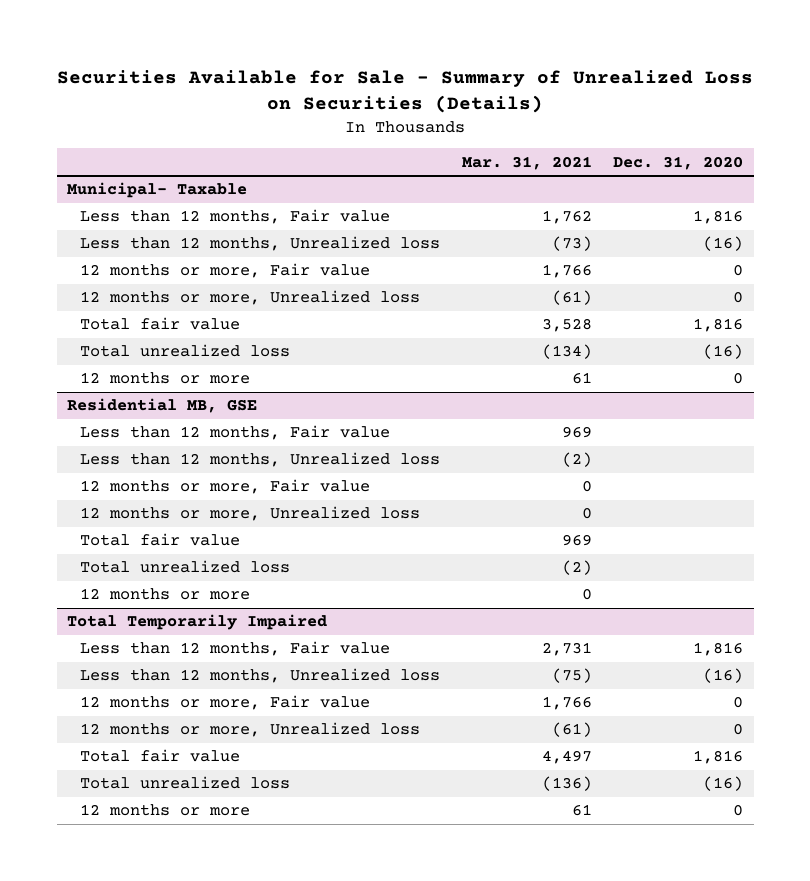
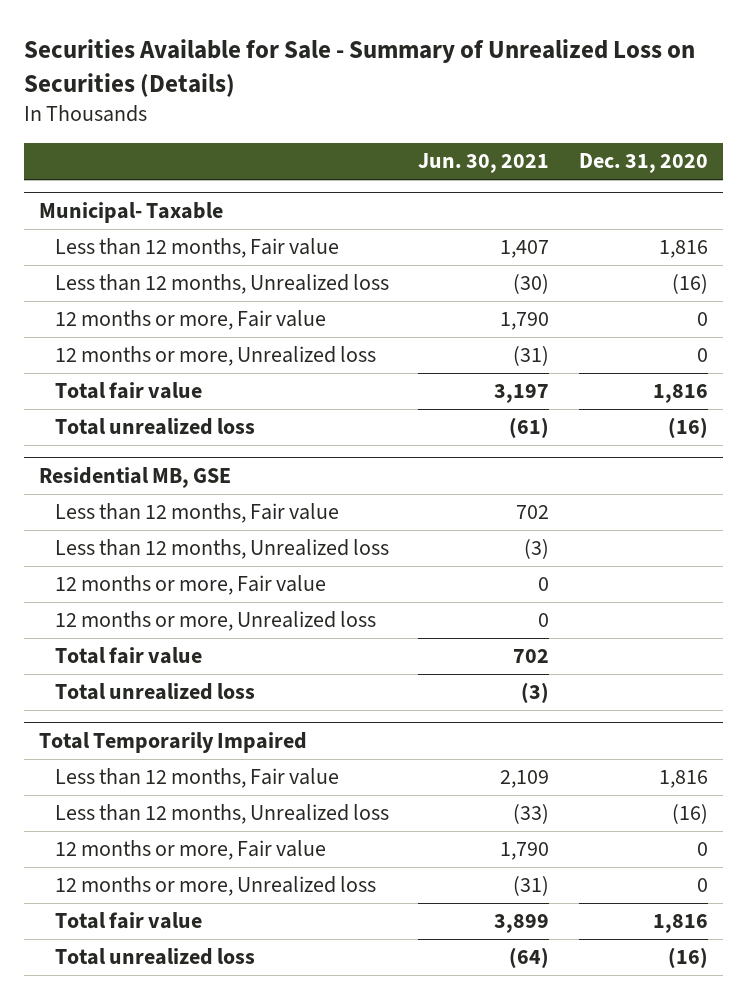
- | Mar. 31, 2021 | Dec. 31, 2020
+ | Jun. 30, 2021 | Dec. 31, 2020
@ Municipal- Taxable
- 12 months or more | 61 | 0
@ Residential MB, GSE
- 12 months or more | 0 |
@ Total Temporarily Impaired
- 12 months or more | 61 | 0

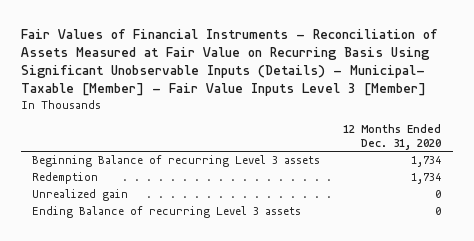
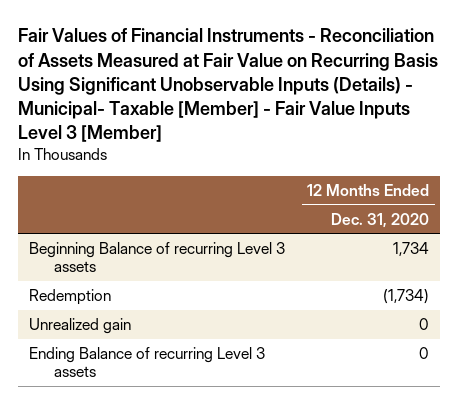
- Redemption | 1,734
+ Redemption | (1,734)

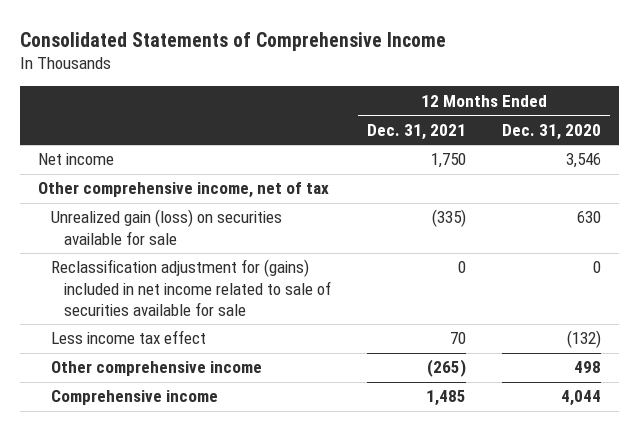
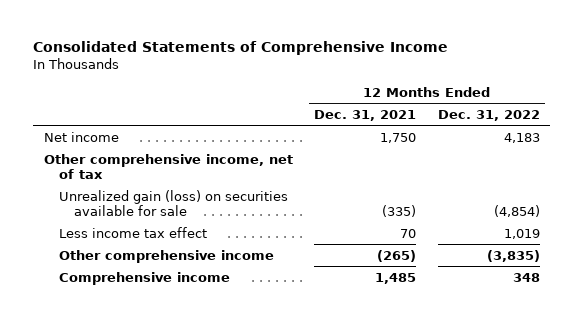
- | 12 Months Ended Dec. 31, 2021 | 12 Months Ended Dec. 31, 2020
+ | 12 Months Ended Dec. 31, 2021 | 12 Months Ended Dec. 31, 2022
- Reclassification adjustment for (gains) included in net income related to sale of securities available for sale | 0 | 0

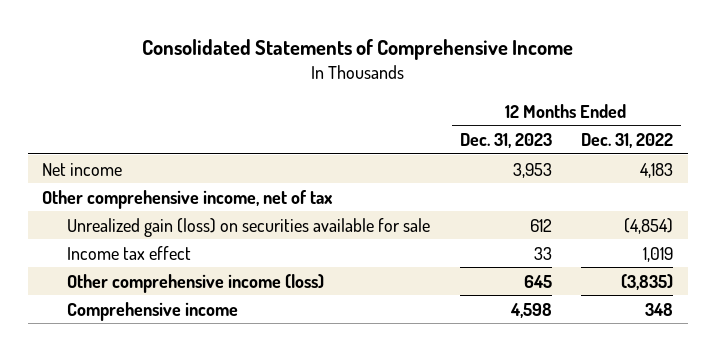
- | 12 Months Ended Dec. 31, 2021 | 12 Months Ended Dec. 31, 2022
+ | 12 Months Ended Dec. 31, 2023 | 12 Months Ended Dec. 31, 2022
- Less income tax effect | 70 | 1,019
- Other comprehensive income | (265) | (3,835)
+ Income tax effect | 33 | 1,019
+ Other comprehensive income (loss) | 645 | (3,835)

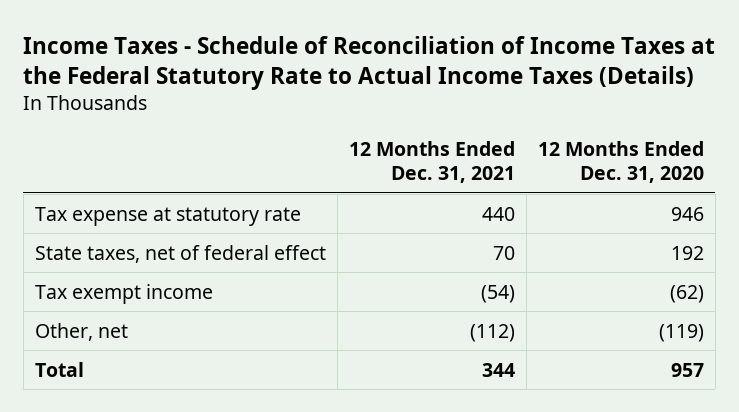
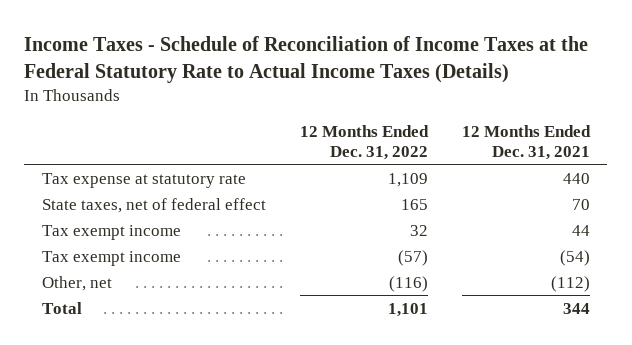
- | 12 Months Ended Dec. 31, 2021 | 12 Months Ended Dec. 31, 2020
+ | 12 Months Ended Dec. 31, 2022 | 12 Months Ended Dec. 31, 2021
+ Tax exempt income | 32 | 44

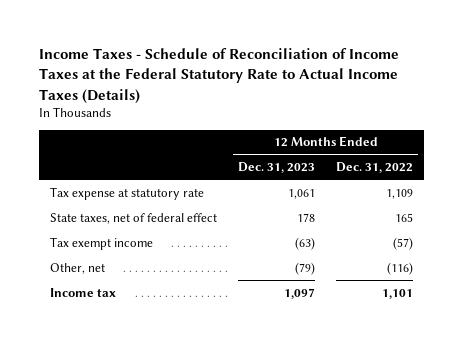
- | 12 Months Ended Dec. 31, 2022 | 12 Months Ended Dec. 31, 2021
+ | 12 Months Ended Dec. 31, 2023 | 12 Months Ended Dec. 31, 2022
- Tax exempt income | 32 | 44
- Total | 1,101 | 344
+ Income tax | 1,097 | 1,101

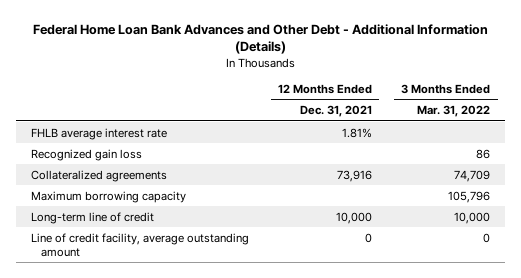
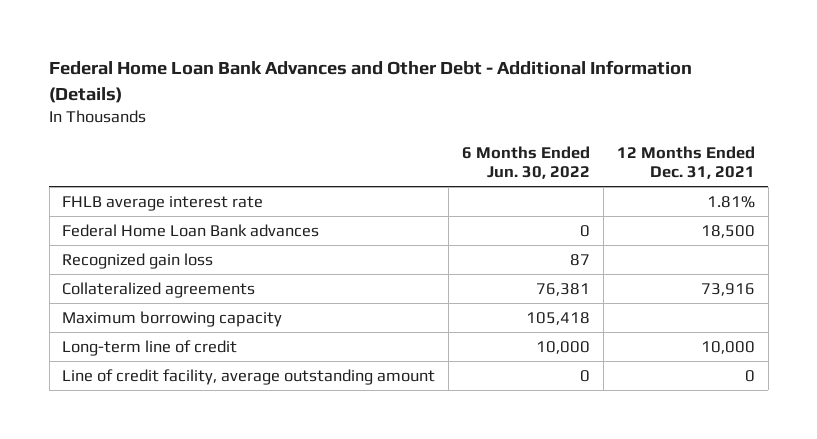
- | 12 Months Ended Dec. 31, 2021 | 3 Months Ended Mar. 31, 2022
+ | 6 Months Ended Jun. 30, 2022 | 12 Months Ended Dec. 31, 2021
+ Federal Home Loan Bank advances | 0 | 18,500

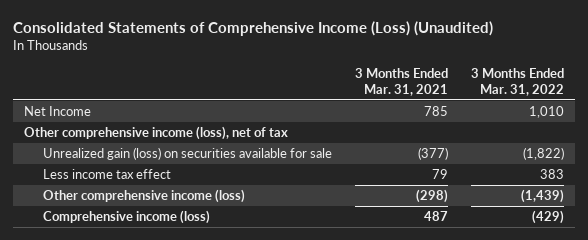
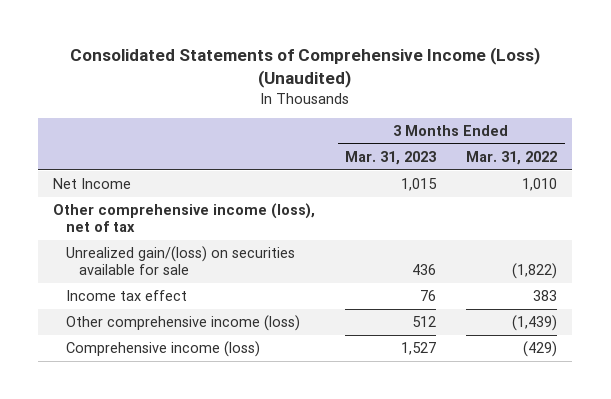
- | 3 Months Ended Mar. 31, 2021 | 3 Months Ended Mar. 31, 2022
+ | 3 Months Ended Mar. 31, 2023 | 3 Months Ended Mar. 31, 2022
- Unrealized gain (loss) on securities available for sale | (377) | (1,822)
- Less income tax effect | 79 | 383
+ Unrealized gain/(loss) on securities available for sale | 436 | (1,822)
+ Income tax effect | 76 | 383

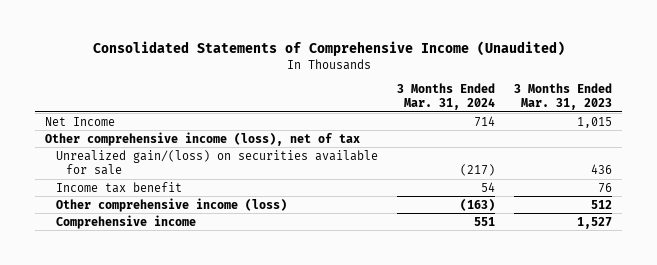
- Consolidated Statements of Comprehensive Income (Loss) (Unaudited)
+ Consolidated Statements of Comprehensive Income (Unaudited)
- | 3 Months Ended Mar. 31, 2023 | 3 Months Ended Mar. 31, 2022
+ | 3 Months Ended Mar. 31, 2024 | 3 Months Ended Mar. 31, 2023
- Income tax effect | 76 | 383
+ Income tax benefit | 54 | 76
- Comprehensive income (loss) | 1,527 | (429)
+ Comprehensive income | 551 | 1,527

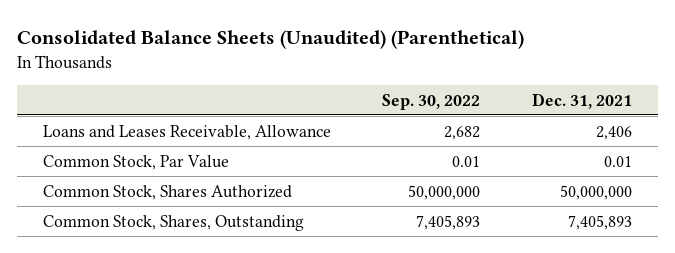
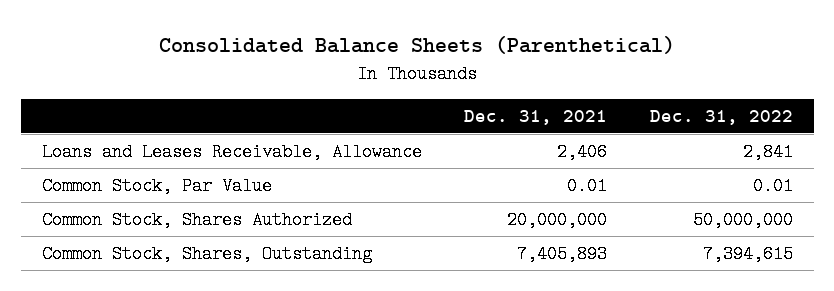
- Consolidated Balance Sheets (Unaudited) (Parenthetical)
+ Consolidated Balance Sheets (Parenthetical)
- | Sep. 30, 2022 | Dec. 31, 2021
+ | Dec. 31, 2021 | Dec. 31, 2022
- Common Stock, Shares Authorized | 50,000,000 | 50,000,000
+ Common Stock, Shares Authorized | 20,000,000 | 50,000,000

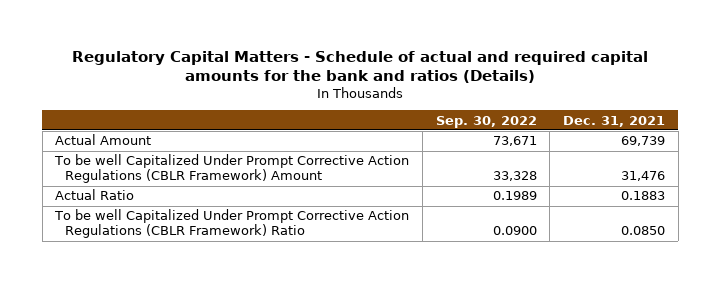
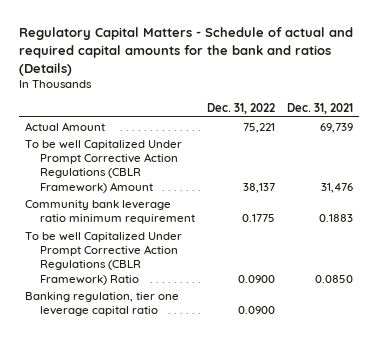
- | Sep. 30, 2022 | Dec. 31, 2021
+ | Dec. 31, 2022 | Dec. 31, 2021
- Actual Ratio | 0.1989 | 0.1883
+ Community bank leverage ratio minimum requirement | 0.1775 | 0.1883
+ Banking regulation, tier one leverage capital ratio | 0.0900 |

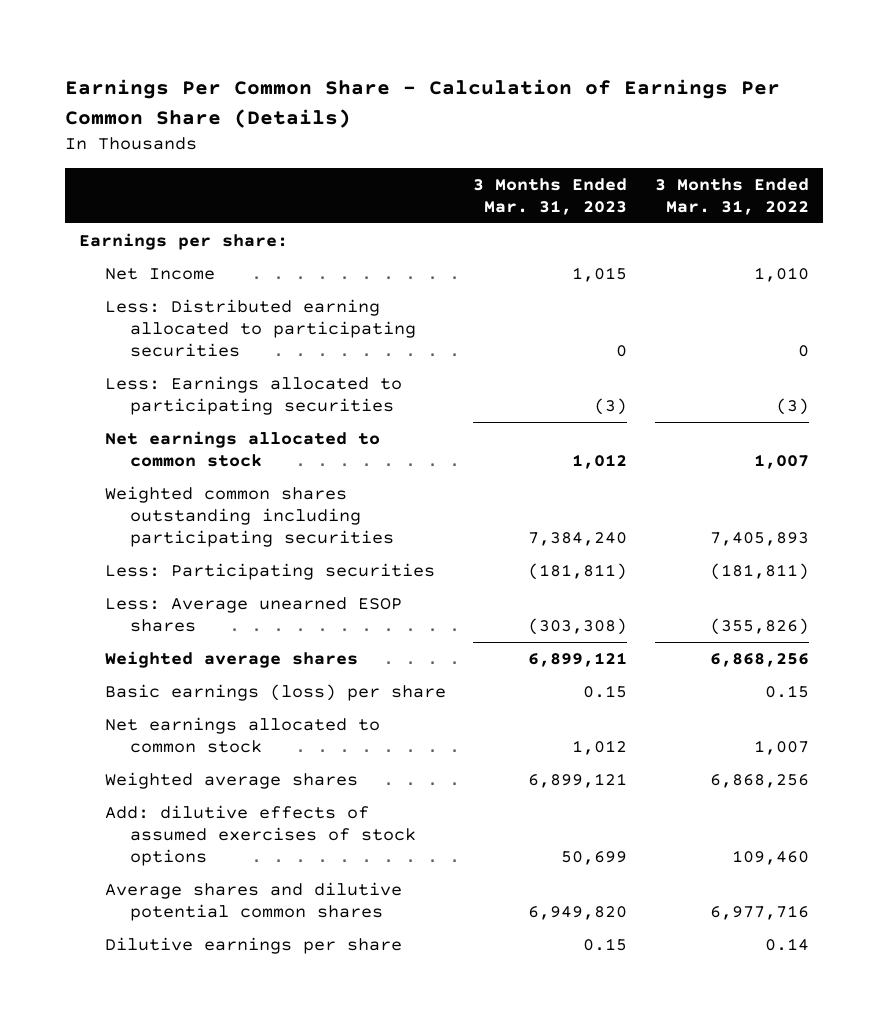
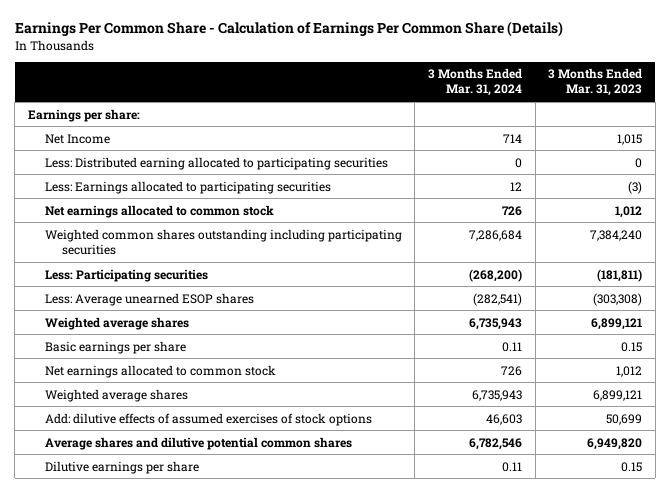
- | 3 Months Ended Mar. 31, 2023 | 3 Months Ended Mar. 31, 2022
+ | 3 Months Ended Mar. 31, 2024 | 3 Months Ended Mar. 31, 2023
- Basic earnings (loss) per share | 0.15 | 0.15
+ Basic earnings per share | 0.11 | 0.15

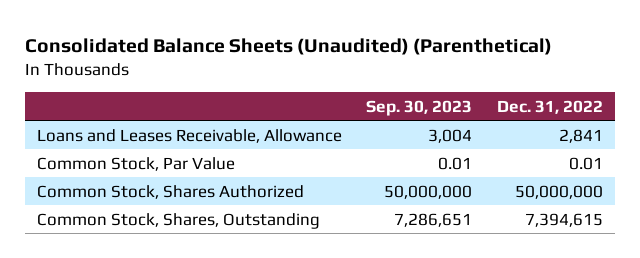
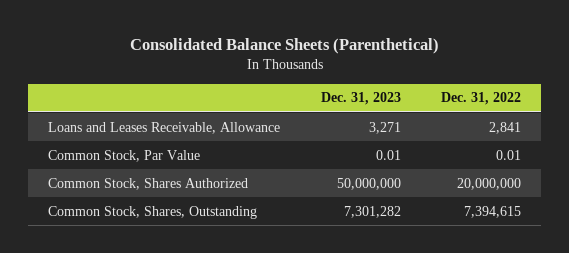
- Consolidated Balance Sheets (Unaudited) (Parenthetical)
+ Consolidated Balance Sheets (Parenthetical)
- | Sep. 30, 2023 | Dec. 31, 2022
+ | Dec. 31, 2023 | Dec. 31, 2022
- Common Stock, Shares Authorized | 50,000,000 | 50,000,000
+ Common Stock, Shares Authorized | 50,000,000 | 20,000,000

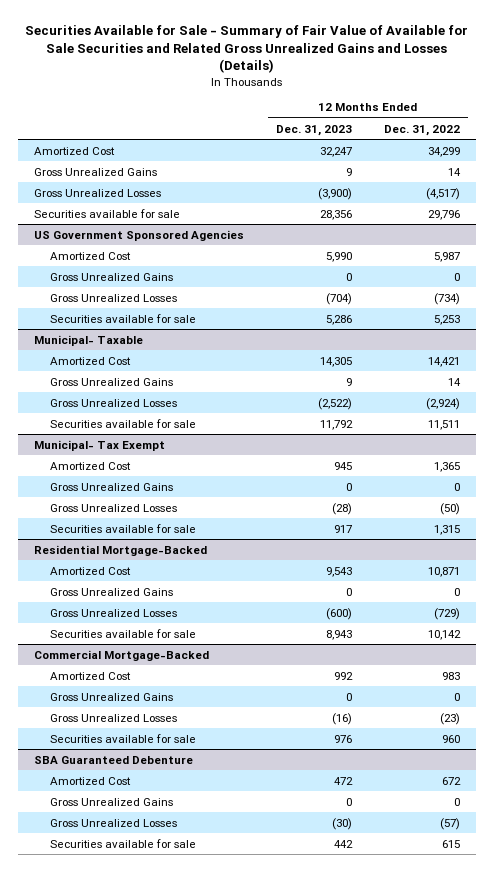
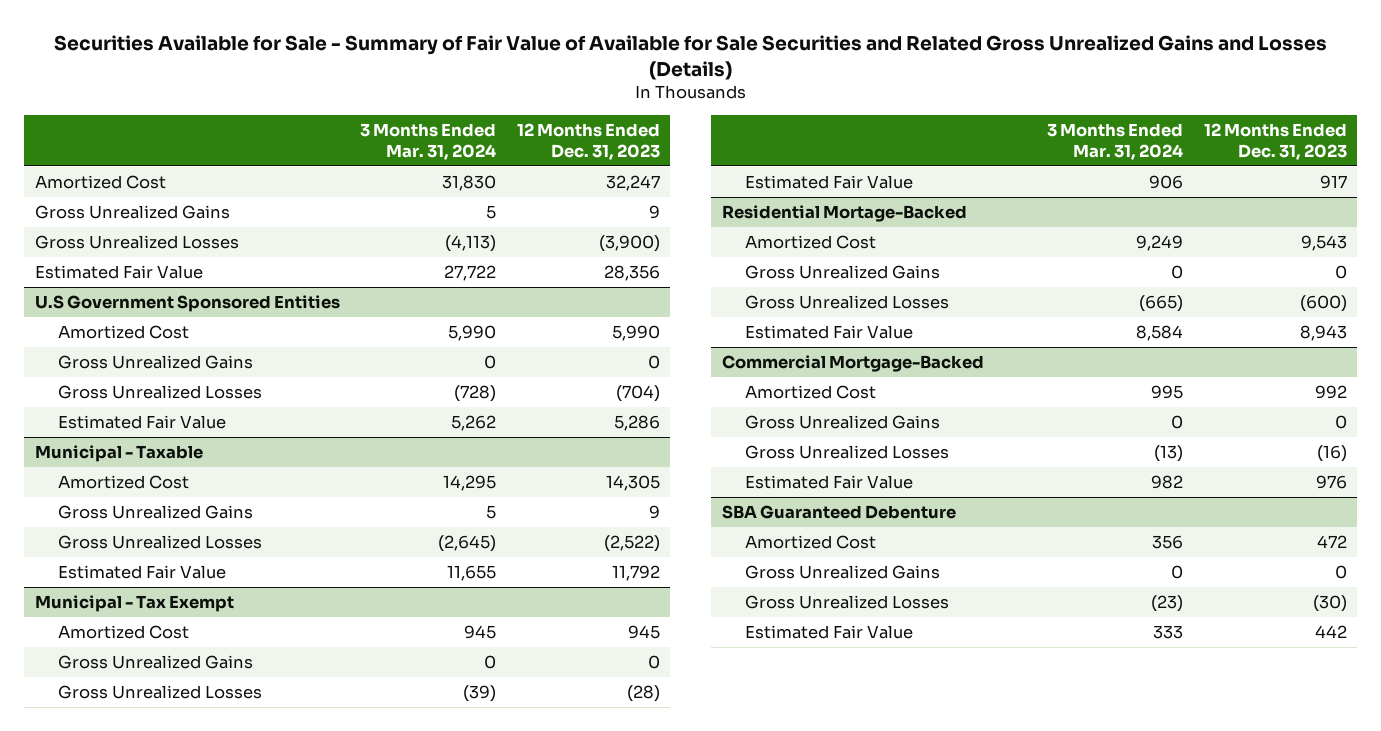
- | 12 Months Ended Dec. 31, 2023 | 12 Months Ended Dec. 31, 2022
+ | 3 Months Ended Mar. 31, 2024 | 12 Months Ended Dec. 31, 2023
- Securities available for sale | 28,356 | 29,796
- US Government Sponsored Agencies
+ Estimated Fair Value | 27,722 | 28,356
+ U.S Government Sponsored Entities
- Securities available for sale | 5,286 | 5,253
- Municipal- Taxable
+ Estimated Fair Value | 5,262 | 5,286
+ Municipal - Taxable
- Securities available for sale | 11,792 | 11,511
- Municipal- Tax Exempt
+ Estimated Fair Value | 11,655 | 11,792
+ Municipal - Tax Exempt
- Securities available for sale | 917 | 1,315
- Residential Mortgage-Backed
+ Estimated Fair Value | 906 | 917
+ Residential Mortage-Backed
- Securities available for sale | 8,943 | 10,142
+ Estimated Fair Value | 8,584 | 8,943
@ Commercial Mortgage-Backed
- Securities available for sale | 976 | 960
+ Estimated Fair Value | 982 | 976
@ SBA Guaranteed Debenture
- Securities available for sale | 442 | 615
+ Estimated Fair Value | 333 | 442

